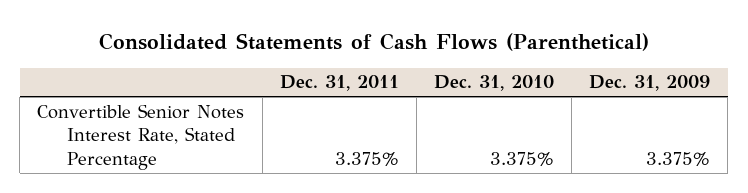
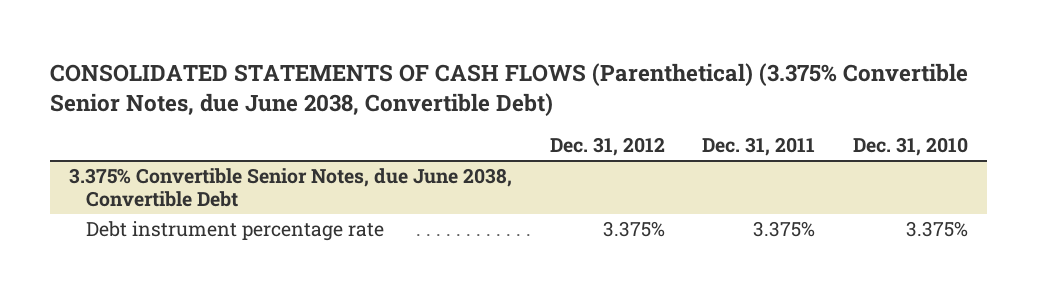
- Consolidated Statements of Cash Flows (Parenthetical)
+ CONSOLIDATED STATEMENTS OF CASH FLOWS (Parenthetical) (3.375% Convertible Senior Notes, due June 2038, Convertible Debt)
- | Dec. 31, 2011 | Dec. 31, 2010 | Dec. 31, 2009
+ | Dec. 31, 2012 | Dec. 31, 2011 | Dec. 31, 2010
- Convertible Senior Notes Interest Rate, Stated Percentage | 3.375% | 3.375% | 3.375%
+ 3.375% Convertible Senior Notes, due June 2038, Convertible Debt
+ Debt instrument percentage rate | 3.375% | 3.375% | 3.375%

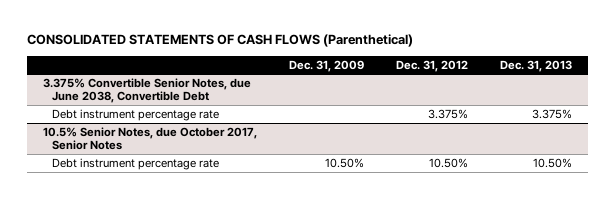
- CONSOLIDATED STATEMENTS OF CASH FLOWS (Parenthetical) (3.375% Convertible Senior Notes, due June 2038, Convertible Debt)
+ CONSOLIDATED STATEMENTS OF CASH FLOWS (Parenthetical)
- | Dec. 31, 2012 | Dec. 31, 2011 | Dec. 31, 2010
+ | Dec. 31, 2009 | Dec. 31, 2012 | Dec. 31, 2013
+ 10.5% Senior Notes, due October 2017, Senior Notes
+ Debt instrument percentage rate | 10.50% | 10.50% | 10.50%

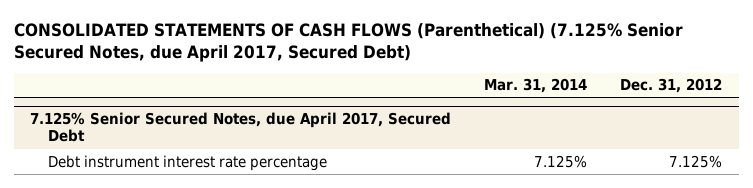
- CONSOLIDATED STATEMENTS OF CASH FLOWS (Parenthetical)
+ CONSOLIDATED STATEMENTS OF CASH FLOWS (Parenthetical) (7.125% Senior Secured Notes, due April 2017, Secured Debt)
- | Dec. 31, 2009 | Dec. 31, 2012 | Dec. 31, 2013
+ | Mar. 31, 2014 | Dec. 31, 2012
- 3.375% Convertible Senior Notes, due June 2038, Convertible Debt
- Debt instrument percentage rate | | 3.375% | 3.375%
- 10.5% Senior Notes, due October 2017, Senior Notes
- Debt instrument percentage rate | 10.50% | 10.50% | 10.50%
+ 7.125% Senior Secured Notes, due April 2017, Secured Debt
+ Debt instrument interest rate percentage | 7.125% | 7.125%

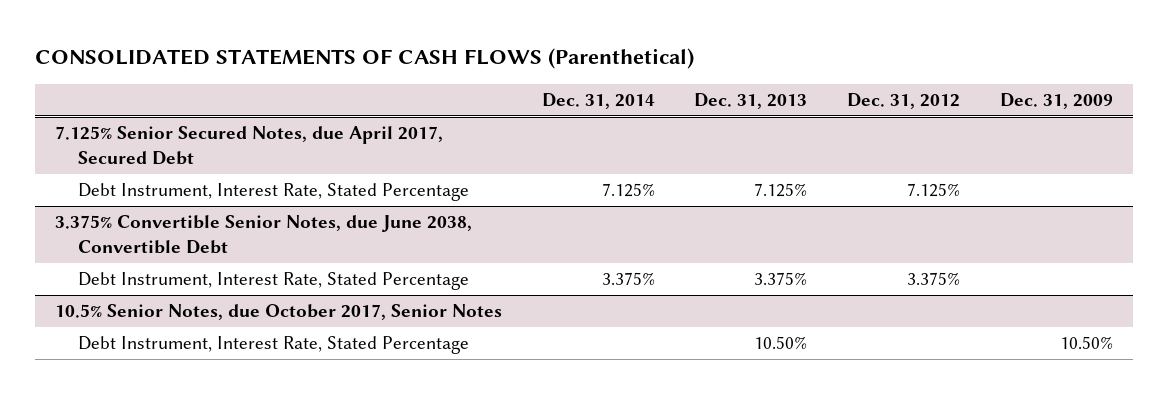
- CONSOLIDATED STATEMENTS OF CASH FLOWS (Parenthetical) (7.125% Senior Secured Notes, due April 2017, Secured Debt)
+ CONSOLIDATED STATEMENTS OF CASH FLOWS (Parenthetical)
- | Mar. 31, 2014 | Dec. 31, 2012
+ | Dec. 31, 2014 | Dec. 31, 2013 | Dec. 31, 2012 | Dec. 31, 2009
@ 7.125% Senior Secured Notes, due April 2017, Secured Debt
- Debt instrument interest rate percentage | 7.125% | 7.125%
+ Debt Instrument, Interest Rate, Stated Percentage | 7.125% | 7.125% | 7.125% |
+ 3.375% Convertible Senior Notes, due June 2038, Convertible Debt
+ Debt Instrument, Interest Rate, Stated Percentage | 3.375% | 3.375% | 3.375% |
+ 10.5% Senior Notes, due October 2017, Senior Notes
+ Debt Instrument, Interest Rate, Stated Percentage | | 10.50% | | 10.50%

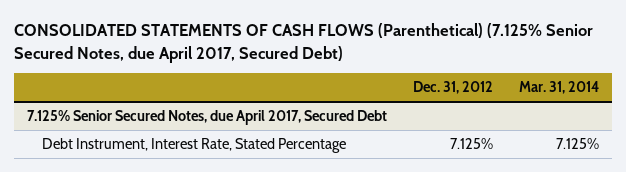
- CONSOLIDATED STATEMENTS OF CASH FLOWS (Parenthetical)
+ CONSOLIDATED STATEMENTS OF CASH FLOWS (Parenthetical) (7.125% Senior Secured Notes, due April 2017, Secured Debt)
- | Dec. 31, 2014 | Dec. 31, 2013 | Dec. 31, 2012 | Dec. 31, 2009
+ | Dec. 31, 2012 | Mar. 31, 2014
- 3.375% Convertible Senior Notes, due June 2038, Convertible Debt
- Debt Instrument, Interest Rate, Stated Percentage | 3.375% | 3.375% | 3.375% |
- 10.5% Senior Notes, due October 2017, Senior Notes
- Debt Instrument, Interest Rate, Stated Percentage | | 10.50% | | 10.50%

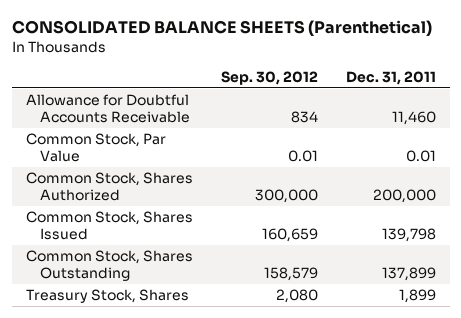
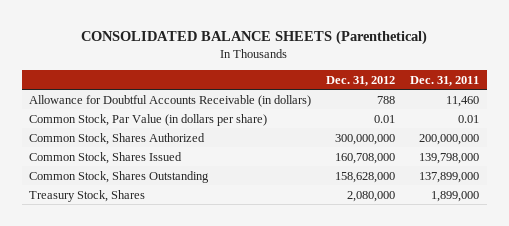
- | Sep. 30, 2012 | Dec. 31, 2011
+ | Dec. 31, 2012 | Dec. 31, 2011
- Allowance for Doubtful Accounts Receivable | 834 | 11,460
- Common Stock, Par Value | 0.01 | 0.01
- Common Stock, Shares Authorized | 300,000 | 200,000
- Common Stock, Shares Issued | 160,659 | 139,798
- Common Stock, Shares Outstanding | 158,579 | 137,899
- Treasury Stock, Shares | 2,080 | 1,899
+ Allowance for Doubtful Accounts Receivable (in dollars) | 788 | 11,460
+ Common Stock, Par Value (in dollars per share) | 0.01 | 0.01
+ Common Stock, Shares Authorized | 300,000,000 | 200,000,000
+ Common Stock, Shares Issued | 160,708,000 | 139,798,000
+ Common Stock, Shares Outstanding | 158,628,000 | 137,899,000
+ Treasury Stock, Shares | 2,080,000 | 1,899,000

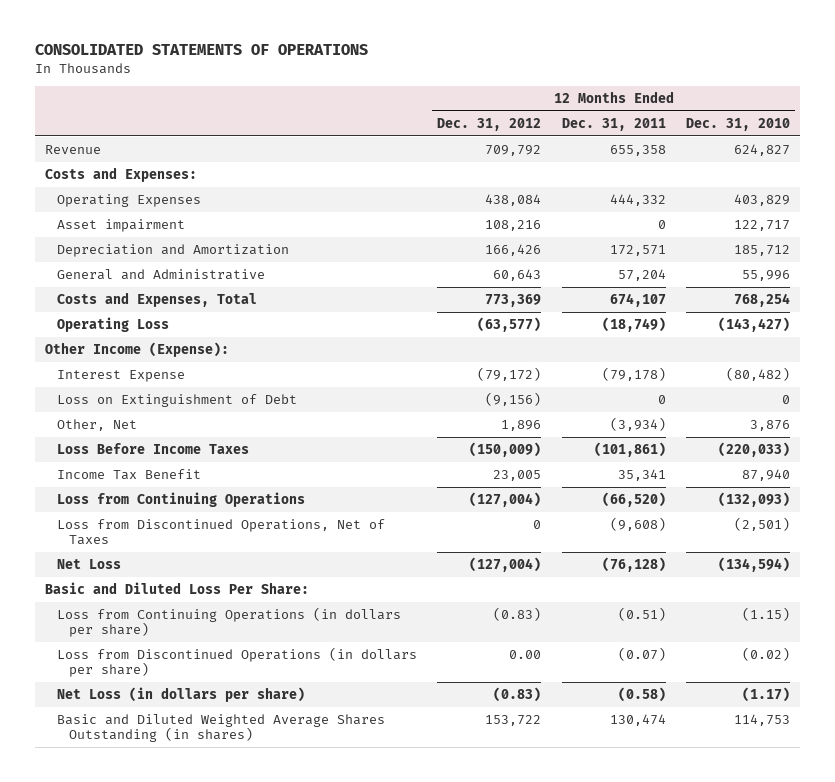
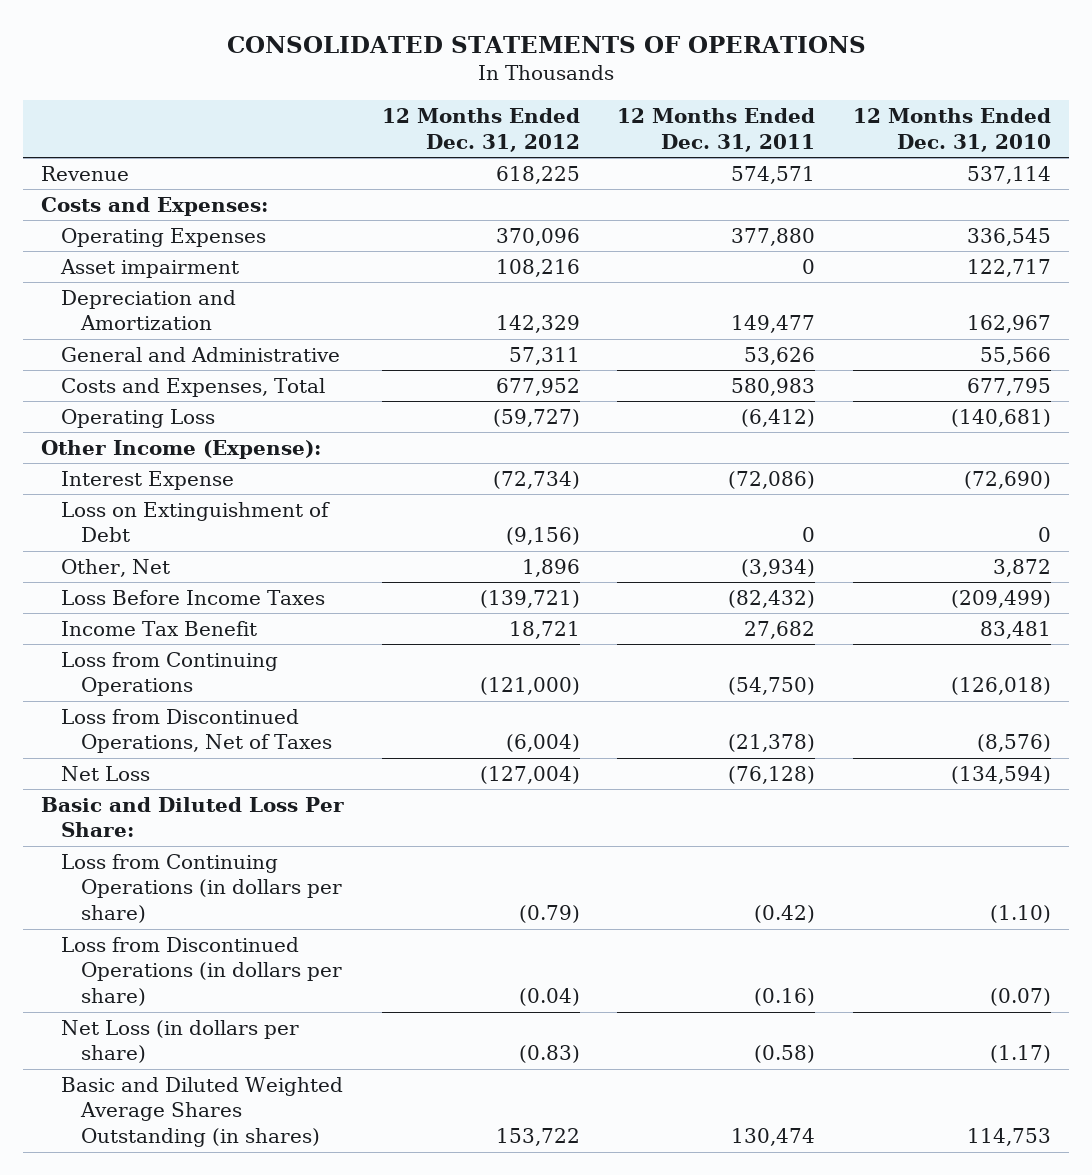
- Revenue | 709,792 | 655,358 | 624,827
+ Revenue | 618,225 | 574,571 | 537,114
- Operating Expenses | 438,084 | 444,332 | 403,829
+ Operating Expenses | 370,096 | 377,880 | 336,545
- Depreciation and Amortization | 166,426 | 172,571 | 185,712
- General and Administrative | 60,643 | 57,204 | 55,996
- Costs and Expenses, Total | 773,369 | 674,107 | 768,254
- Operating Loss | (63,577) | (18,749) | (143,427)
+ Depreciation and Amortization | 142,329 | 149,477 | 162,967
+ General and Administrative | 57,311 | 53,626 | 55,566
+ Costs and Expenses, Total | 677,952 | 580,983 | 677,795
+ Operating Loss | (59,727) | (6,412) | (140,681)
- Interest Expense | (79,172) | (79,178) | (80,482)
+ Interest Expense | (72,734) | (72,086) | (72,690)
- Other, Net | 1,896 | (3,934) | 3,876
- Loss Before Income Taxes | (150,009) | (101,861) | (220,033)
- Income Tax Benefit | 23,005 | 35,341 | 87,940
- Loss from Continuing Operations | (127,004) | (66,520) | (132,093)
- Loss from Discontinued Operations, Net of Taxes | 0 | (9,608) | (2,501)
+ Other, Net | 1,896 | (3,934) | 3,872
+ Loss Before Income Taxes | (139,721) | (82,432) | (209,499)
+ Income Tax Benefit | 18,721 | 27,682 | 83,481
+ Loss from Continuing Operations | (121,000) | (54,750) | (126,018)
+ Loss from Discontinued Operations, Net of Taxes | (6,004) | (21,378) | (8,576)
- Loss from Continuing Operations (in dollars per share) | (0.83) | (0.51) | (1.15)
- Loss from Discontinued Operations (in dollars per share) | 0.00 | (0.07) | (0.02)
+ Loss from Continuing Operations (in dollars per share) | (0.79) | (0.42) | (1.10)
+ Loss from Discontinued Operations (in dollars per share) | (0.04) | (0.16) | (0.07)

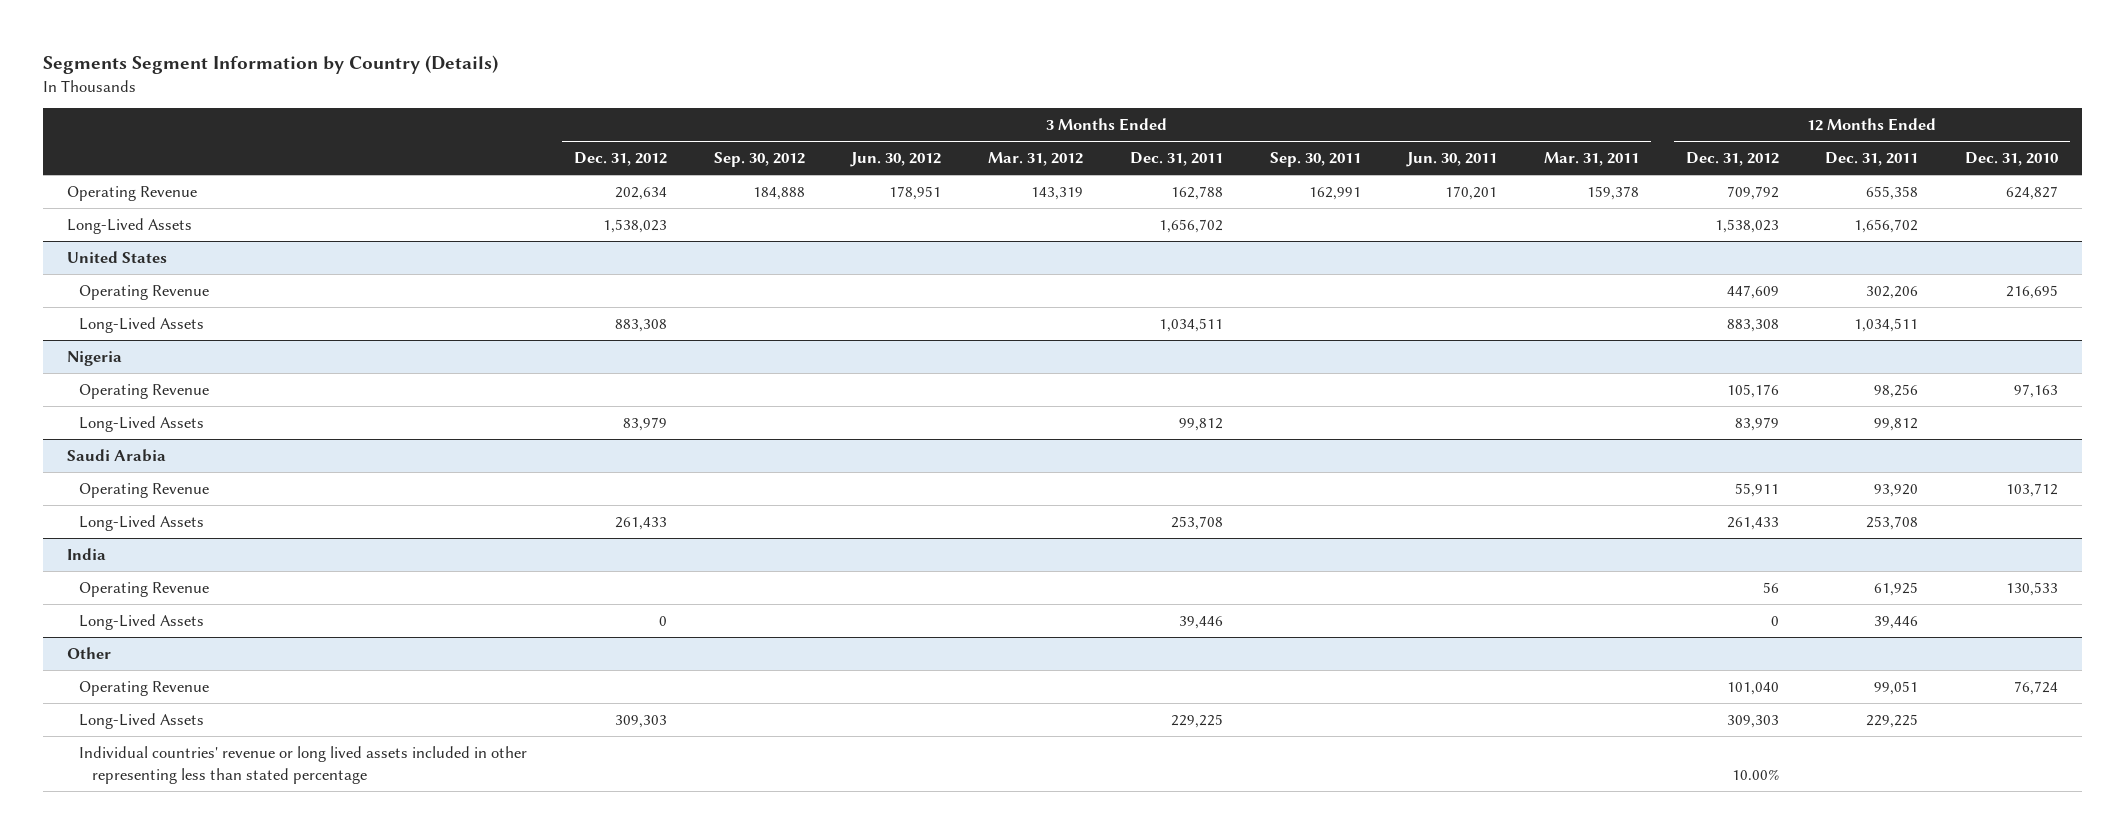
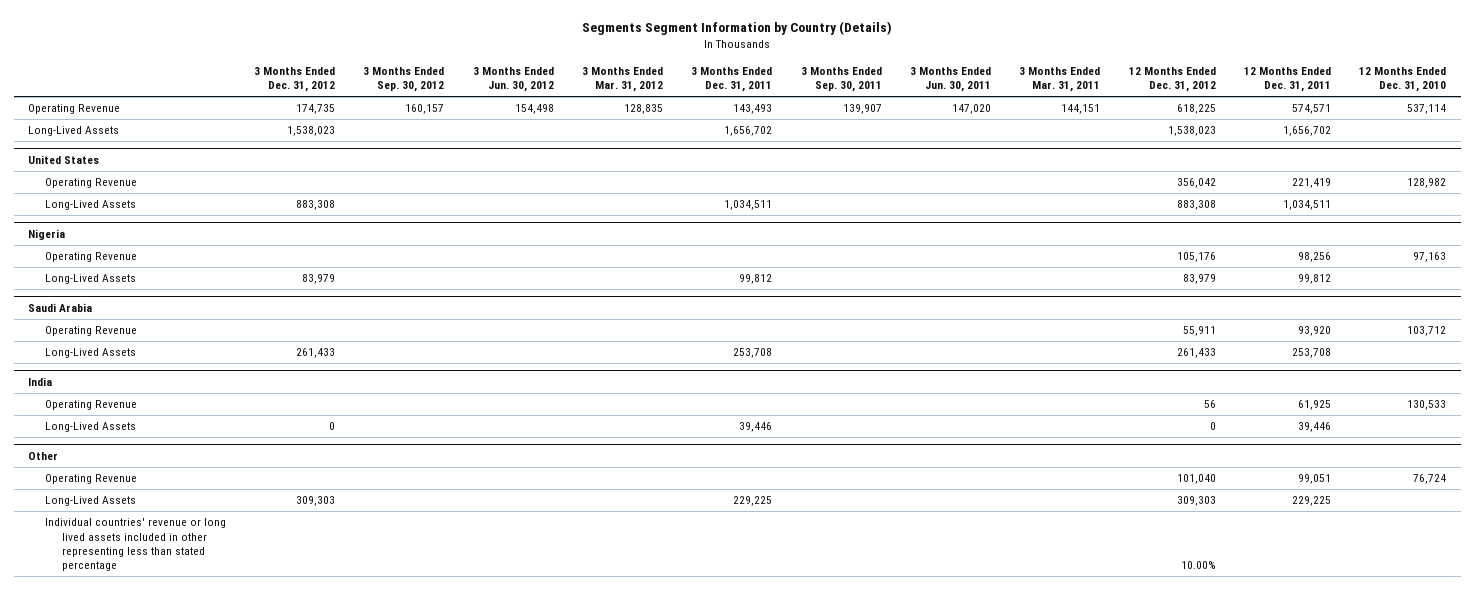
- Operating Revenue | 202,634 | 184,888 | 178,951 | 143,319 | 162,788 | 162,991 | 170,201 | 159,378 | 709,792 | 655,358 | 624,827
+ Operating Revenue | 174,735 | 160,157 | 154,498 | 128,835 | 143,493 | 139,907 | 147,020 | 144,151 | 618,225 | 574,571 | 537,114
@ United States
- Operating Revenue | | | | | | | | | 447,609 | 302,206 | 216,695
+ Operating Revenue | | | | | | | | | 356,042 | 221,419 | 128,982

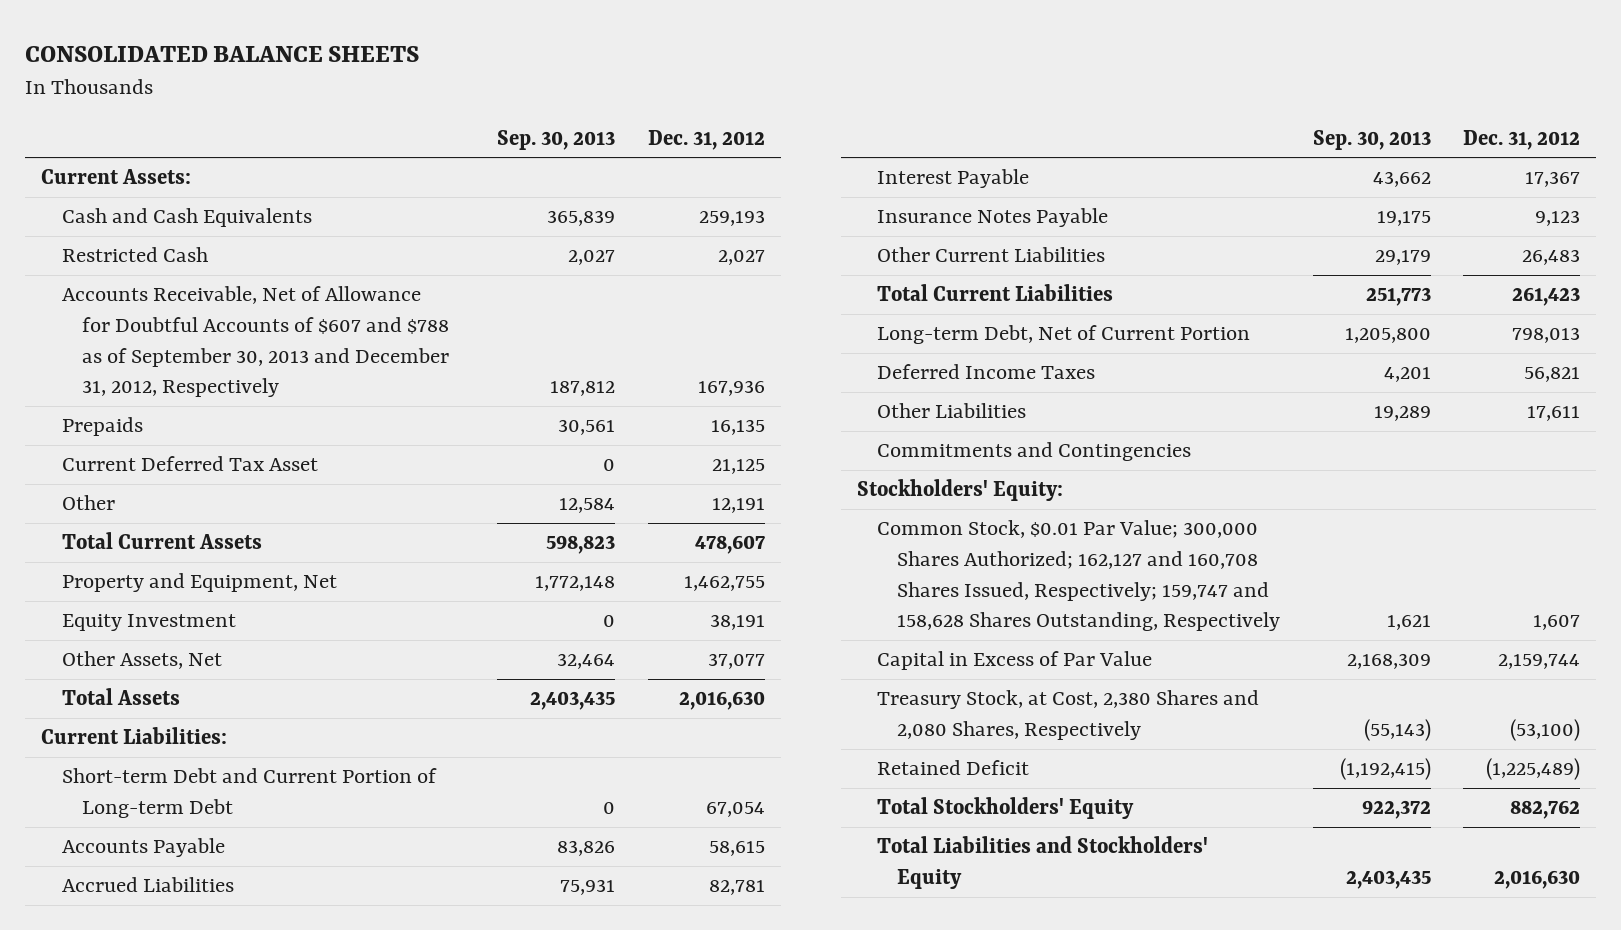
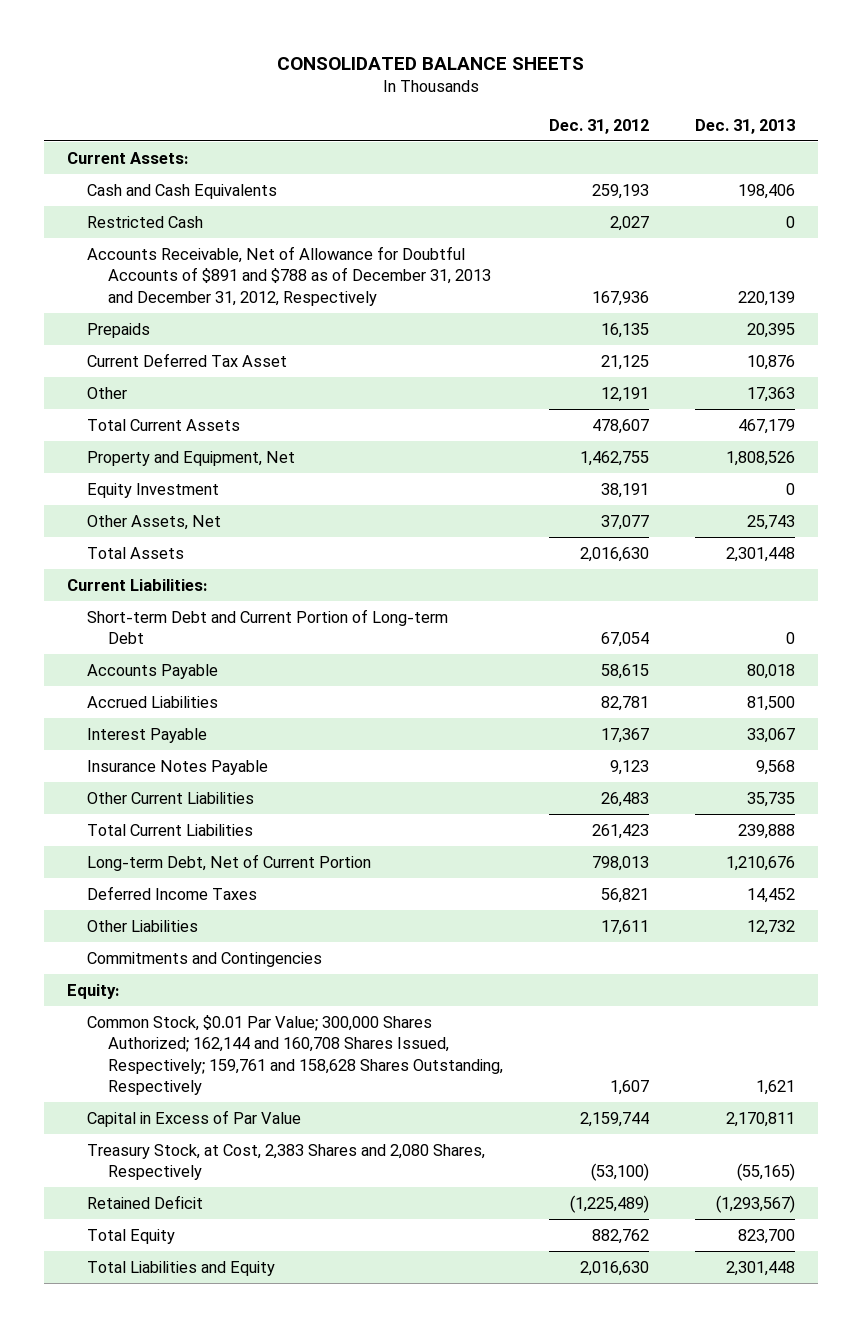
- | Sep. 30, 2013 | Dec. 31, 2012
+ | Dec. 31, 2012 | Dec. 31, 2013
- Accounts Receivable, Net of Allowance for Doubtful Accounts of $607 and $788 as of September 30, 2013 and December 31, 2012, Respectively | 187,812 | 167,936
+ Accounts Receivable, Net of Allowance for Doubtful Accounts of $891 and $788 as of December 31, 2013 and December 31, 2012, Respectively | 167,936 | 220,139
- Stockholders' Equity:
- Common Stock, $0.01 Par Value; 300,000 Shares Authorized; 162,127 and 160,708 Shares Issued, Respectively; 159,747 and 158,628 Shares Outstanding, Respectively | 1,621 | 1,607
+ Equity:
+ Common Stock, $0.01 Par Value; 300,000 Shares Authorized; 162,144 and 160,708 Shares Issued, Respectively; 159,761 and 158,628 Shares Outstanding, Respectively | 1,607 | 1,621
- Treasury Stock, at Cost, 2,380 Shares and 2,080 Shares, Respectively | (55,143) | (53,100)
+ Treasury Stock, at Cost, 2,383 Shares and 2,080 Shares, Respectively | (53,100) | (55,165)
- Total Stockholders' Equity | 922,372 | 882,762
- Total Liabilities and Stockholders' Equity | 2,403,435 | 2,016,630
+ Total Equity | 882,762 | 823,700
+ Total Liabilities and Equity | 2,016,630 | 2,301,448

